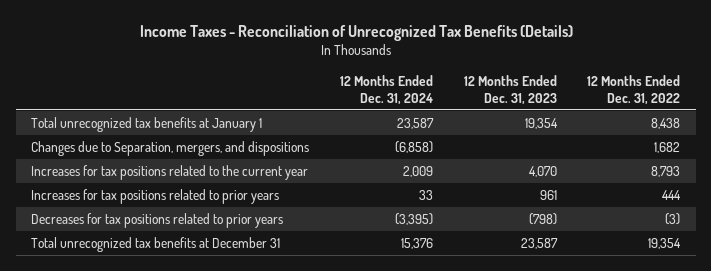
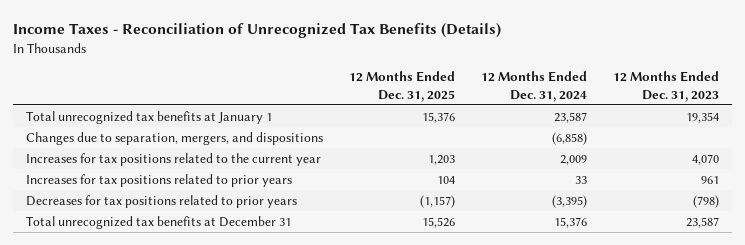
- | 12 Months Ended Dec. 31, 2024 | 12 Months Ended Dec. 31, 2023 | 12 Months Ended Dec. 31, 2022
+ | 12 Months Ended Dec. 31, 2025 | 12 Months Ended Dec. 31, 2024 | 12 Months Ended Dec. 31, 2023
- Changes due to Separation, mergers, and dispositions | (6,858) | | 1,682
+ Changes due to separation, mergers, and dispositions | | (6,858) |

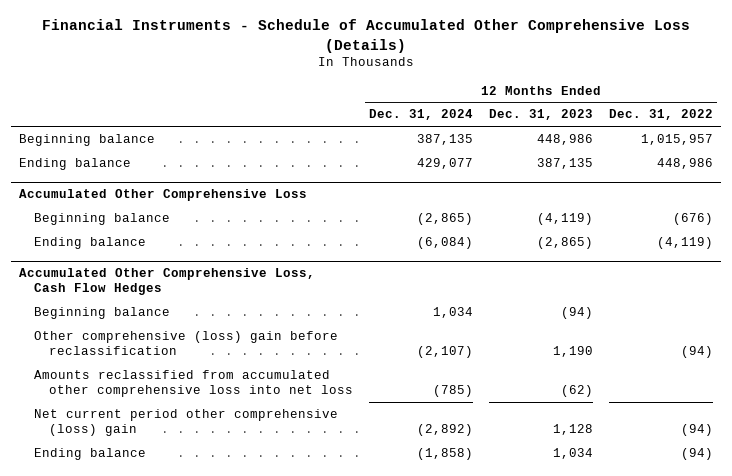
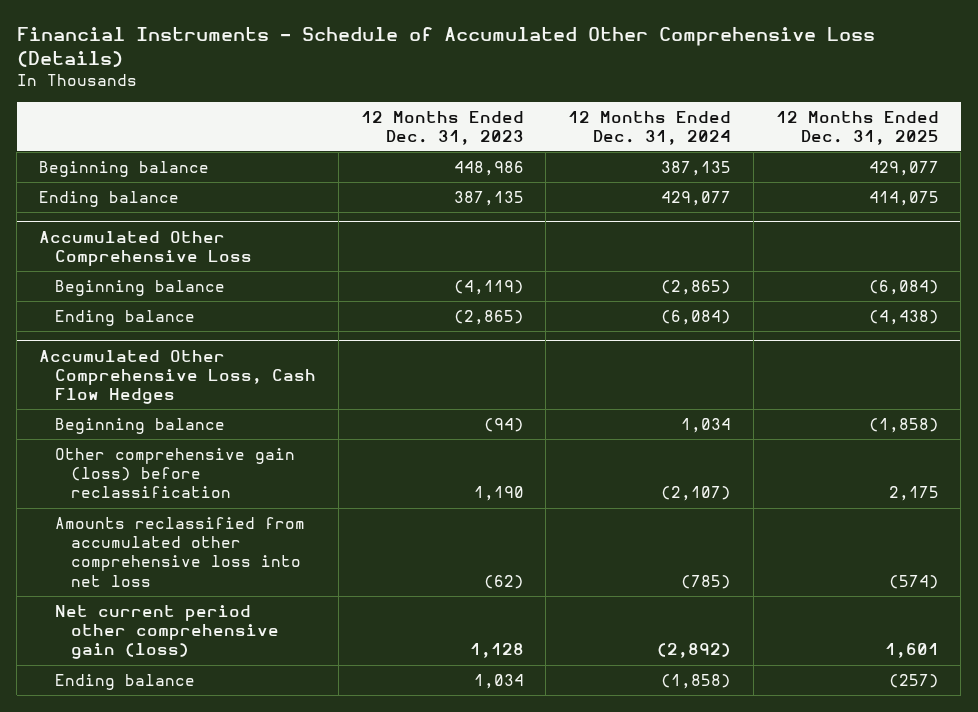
- | 12 Months Ended Dec. 31, 2024 | 12 Months Ended Dec. 31, 2023 | 12 Months Ended Dec. 31, 2022
+ | 12 Months Ended Dec. 31, 2023 | 12 Months Ended Dec. 31, 2024 | 12 Months Ended Dec. 31, 2025
@ Accumulated Other Comprehensive Loss, Cash Flow Hedges
- Other comprehensive (loss) gain before reclassification | (2,107) | 1,190 | (94)
+ Other comprehensive gain (loss) before reclassification | 1,190 | (2,107) | 2,175
- Net current period other comprehensive (loss) gain | (2,892) | 1,128 | (94)
+ Net current period other comprehensive gain (loss) | 1,128 | (2,892) | 1,601

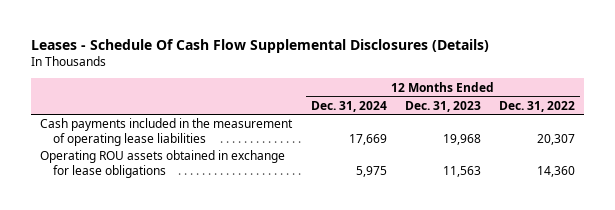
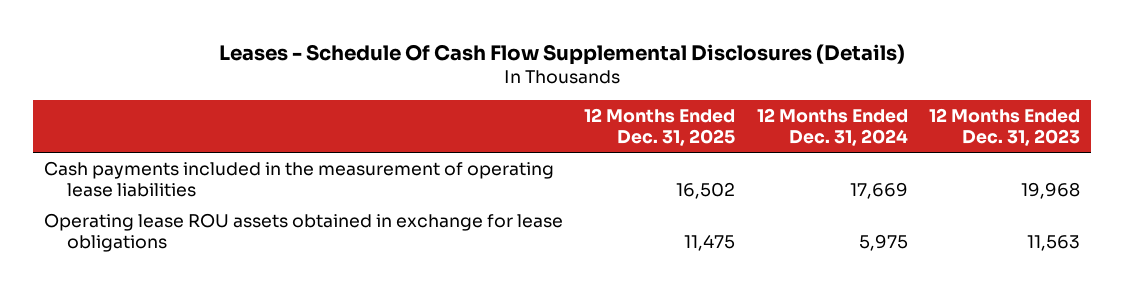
- | 12 Months Ended Dec. 31, 2024 | 12 Months Ended Dec. 31, 2023 | 12 Months Ended Dec. 31, 2022
+ | 12 Months Ended Dec. 31, 2025 | 12 Months Ended Dec. 31, 2024 | 12 Months Ended Dec. 31, 2023
- Operating ROU assets obtained in exchange for lease obligations | 5,975 | 11,563 | 14,360
+ Operating lease ROU assets obtained in exchange for lease obligations | 11,475 | 5,975 | 11,563

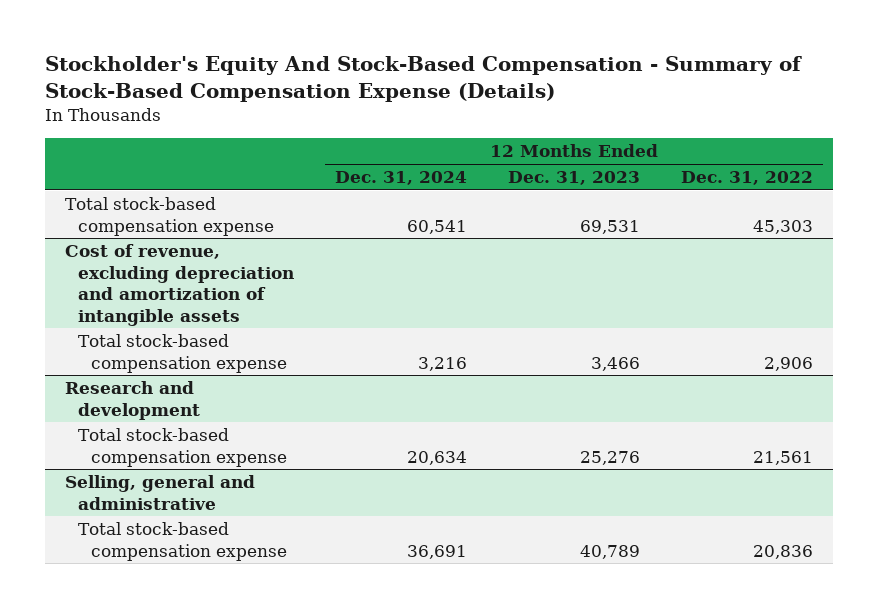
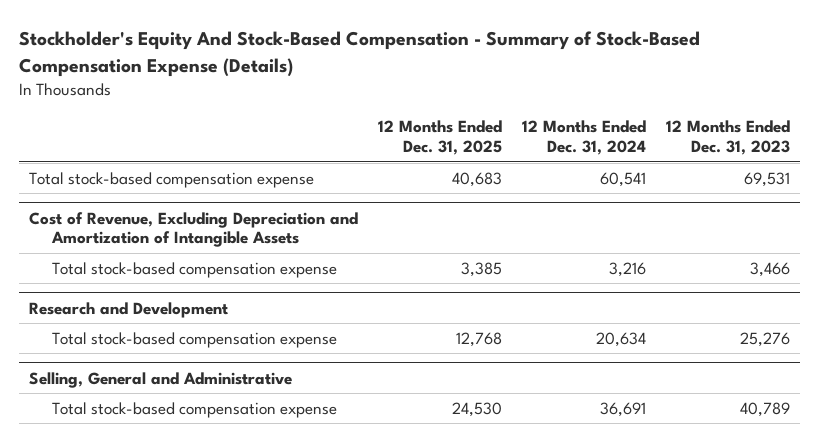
- | 12 Months Ended Dec. 31, 2024 | 12 Months Ended Dec. 31, 2023 | 12 Months Ended Dec. 31, 2022
+ | 12 Months Ended Dec. 31, 2025 | 12 Months Ended Dec. 31, 2024 | 12 Months Ended Dec. 31, 2023
- Cost of revenue, excluding depreciation and amortization of intangible assets
+ Cost of Revenue, Excluding Depreciation and Amortization of Intangible Assets
- Research and development
+ Research and Development
- Selling, general and administrative
+ Selling, General and Administrative

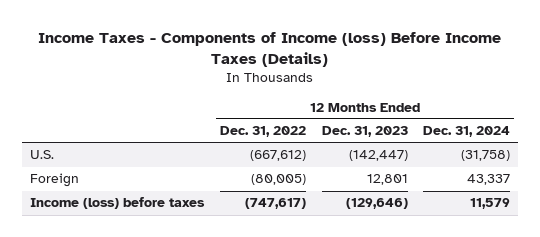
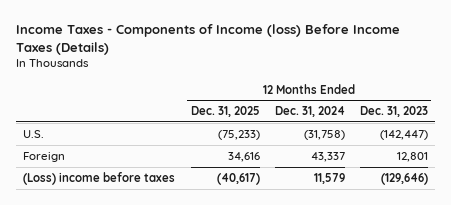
- | 12 Months Ended Dec. 31, 2022 | 12 Months Ended Dec. 31, 2023 | 12 Months Ended Dec. 31, 2024
+ | 12 Months Ended Dec. 31, 2025 | 12 Months Ended Dec. 31, 2024 | 12 Months Ended Dec. 31, 2023
- Income (loss) before taxes | (747,617) | (129,646) | 11,579
+ (Loss) income before taxes | (40,617) | 11,579 | (129,646)

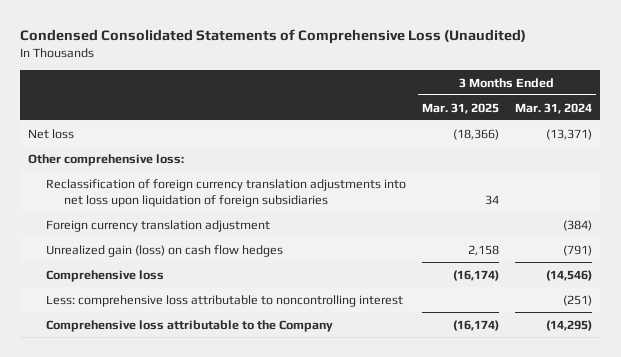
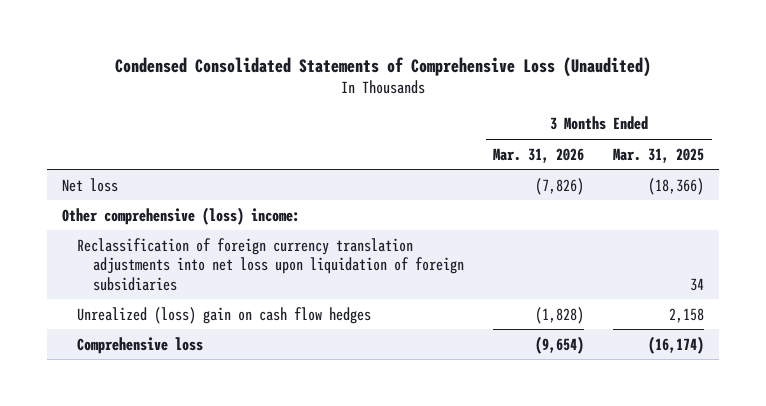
- | 3 Months Ended Mar. 31, 2025 | 3 Months Ended Mar. 31, 2024
+ | 3 Months Ended Mar. 31, 2026 | 3 Months Ended Mar. 31, 2025
- Other comprehensive loss:
+ Other comprehensive (loss) income:
- Foreign currency translation adjustment | | (384)
- Unrealized gain (loss) on cash flow hedges | 2,158 | (791)
+ Unrealized (loss) gain on cash flow hedges | (1,828) | 2,158
- Less: comprehensive loss attributable to noncontrolling interest | | (251)
- Comprehensive loss attributable to the Company | (16,174) | (14,295)

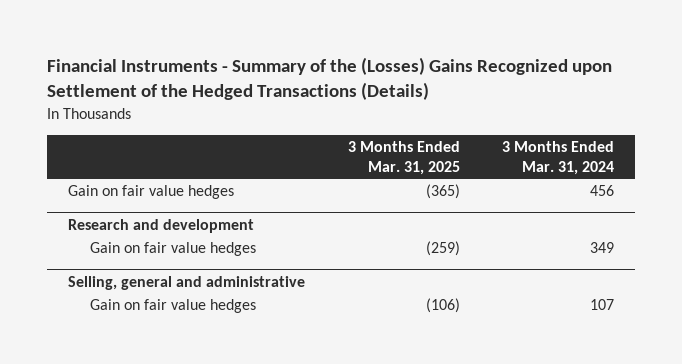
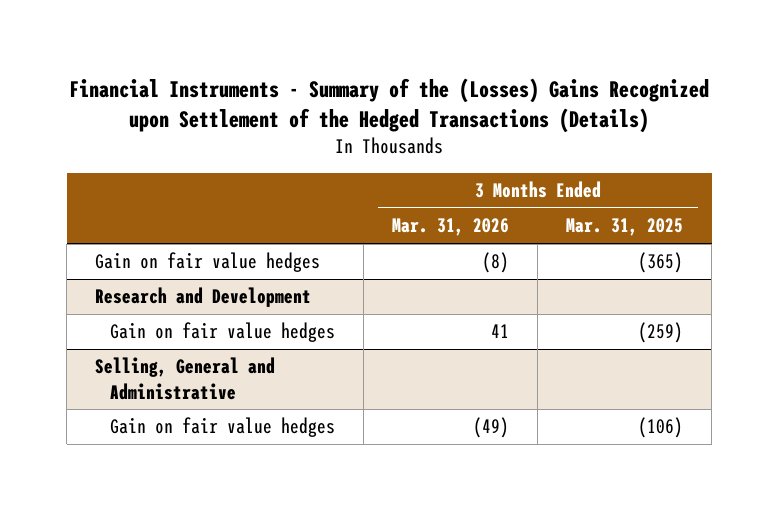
- | 3 Months Ended Mar. 31, 2025 | 3 Months Ended Mar. 31, 2024
+ | 3 Months Ended Mar. 31, 2026 | 3 Months Ended Mar. 31, 2025
- Research and development
+ Research and Development
- Selling, general and administrative
+ Selling, General and Administrative

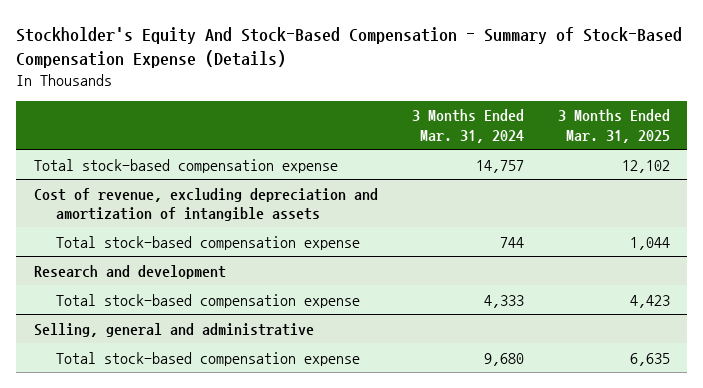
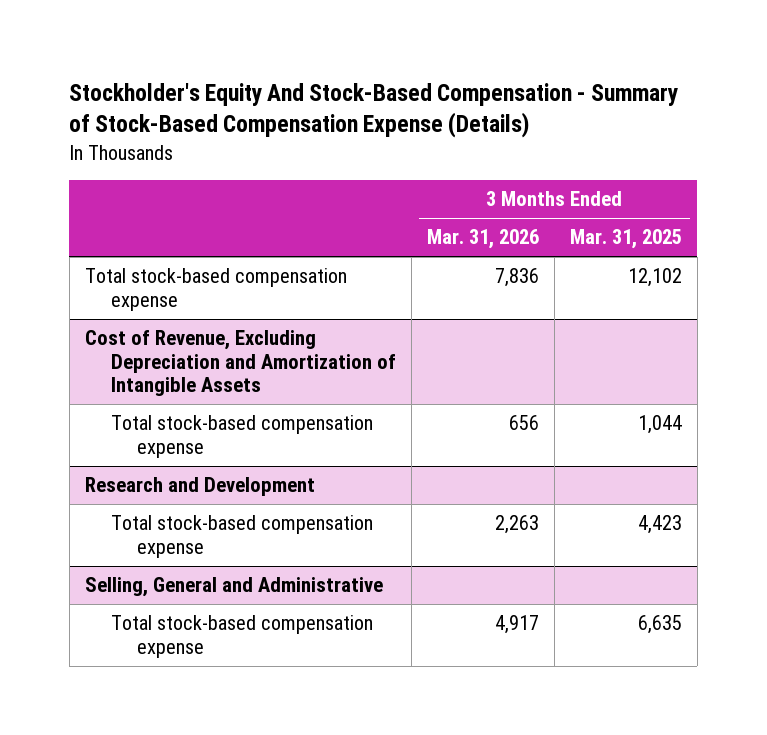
- | 3 Months Ended Mar. 31, 2024 | 3 Months Ended Mar. 31, 2025
+ | 3 Months Ended Mar. 31, 2026 | 3 Months Ended Mar. 31, 2025
- Cost of revenue, excluding depreciation and amortization of intangible assets
+ Cost of Revenue, Excluding Depreciation and Amortization of Intangible Assets
- Research and development
+ Research and Development
- Selling, general and administrative
+ Selling, General and Administrative

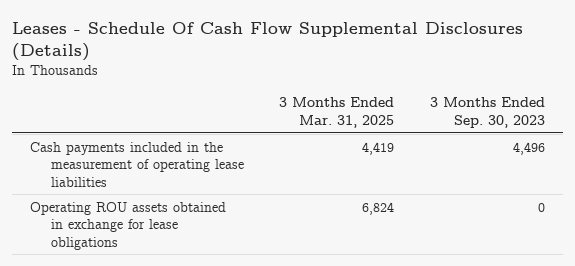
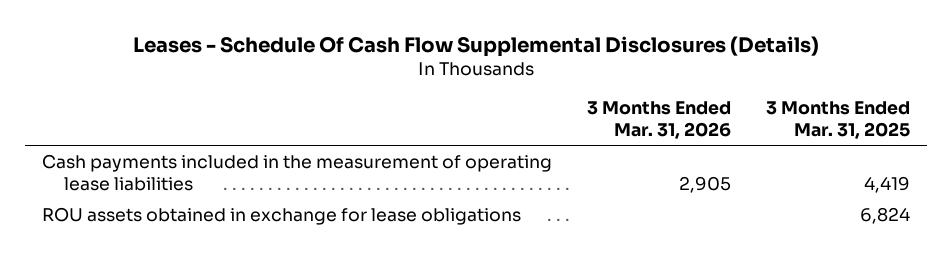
- | 3 Months Ended Mar. 31, 2025 | 3 Months Ended Sep. 30, 2023
+ | 3 Months Ended Mar. 31, 2026 | 3 Months Ended Mar. 31, 2025
- Operating ROU assets obtained in exchange for lease obligations | 6,824 | 0
+ ROU assets obtained in exchange for lease obligations | | 6,824

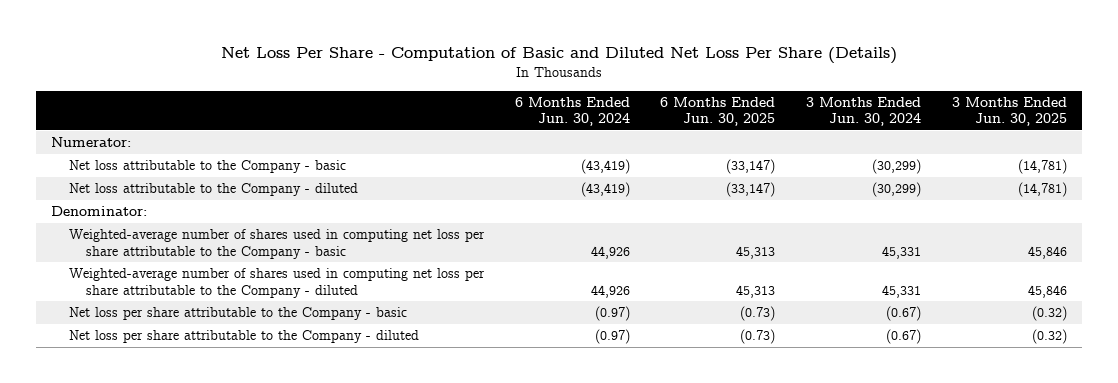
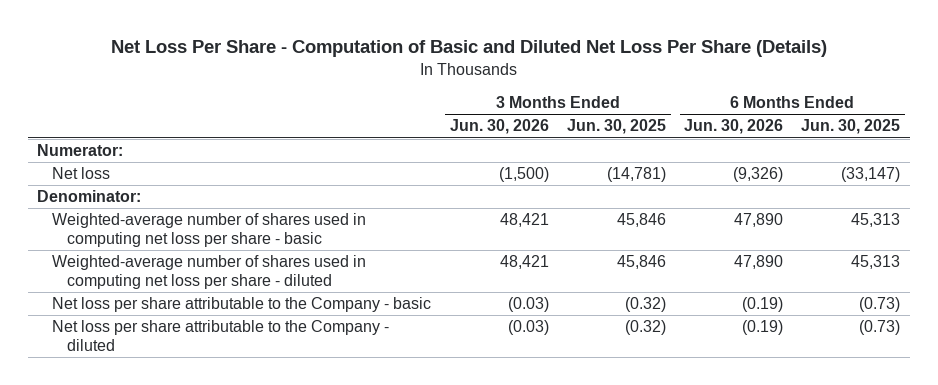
- | 6 Months Ended Jun. 30, 2024 | 6 Months Ended Jun. 30, 2025 | 3 Months Ended Jun. 30, 2024 | 3 Months Ended Jun. 30, 2025
+ | 3 Months Ended Jun. 30, 2026 | 3 Months Ended Jun. 30, 2025 | 6 Months Ended Jun. 30, 2026 | 6 Months Ended Jun. 30, 2025
- Net loss attributable to the Company - basic | (43,419) | (33,147) | (30,299) | (14,781)
- Net loss attributable to the Company - diluted | (43,419) | (33,147) | (30,299) | (14,781)
+ Net loss | (1,500) | (14,781) | (9,326) | (33,147)
- Weighted-average number of shares used in computing net loss per share attributable to the Company - basic | 44,926 | 45,313 | 45,331 | 45,846
- Weighted-average number of shares used in computing net loss per share attributable to the Company - diluted | 44,926 | 45,313 | 45,331 | 45,846
+ Weighted-average number of shares used in computing net loss per share - basic | 48,421 | 45,846 | 47,890 | 45,313
+ Weighted-average number of shares used in computing net loss per share - diluted | 48,421 | 45,846 | 47,890 | 45,313

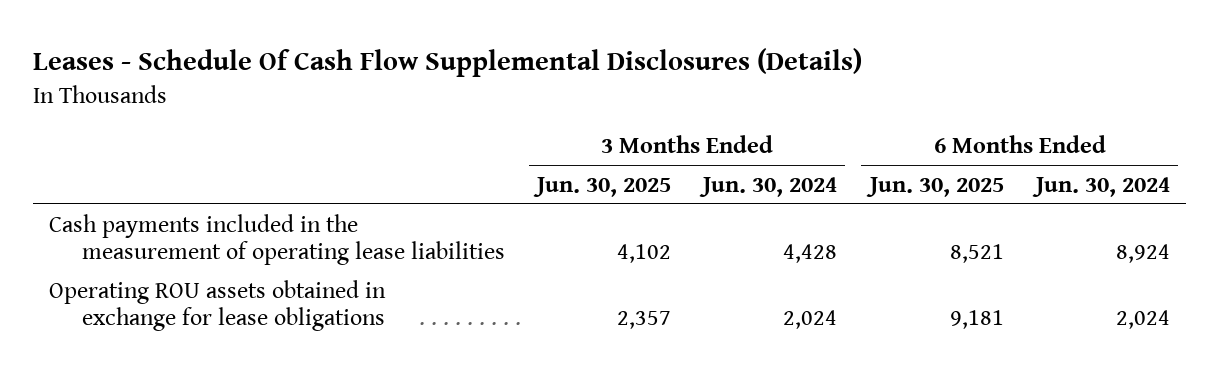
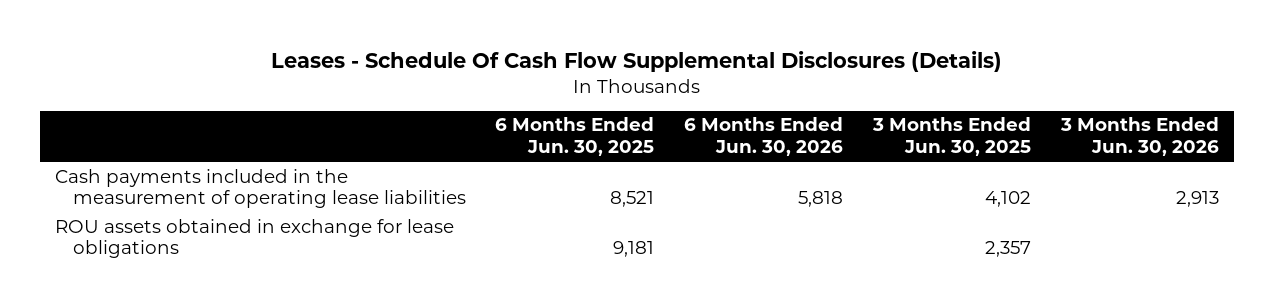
- | 3 Months Ended Jun. 30, 2025 | 3 Months Ended Jun. 30, 2024 | 6 Months Ended Jun. 30, 2025 | 6 Months Ended Jun. 30, 2024
+ | 6 Months Ended Jun. 30, 2025 | 6 Months Ended Jun. 30, 2026 | 3 Months Ended Jun. 30, 2025 | 3 Months Ended Jun. 30, 2026
- Operating ROU assets obtained in exchange for lease obligations | 2,357 | 2,024 | 9,181 | 2,024
+ ROU assets obtained in exchange for lease obligations | 9,181 | | 2,357 |

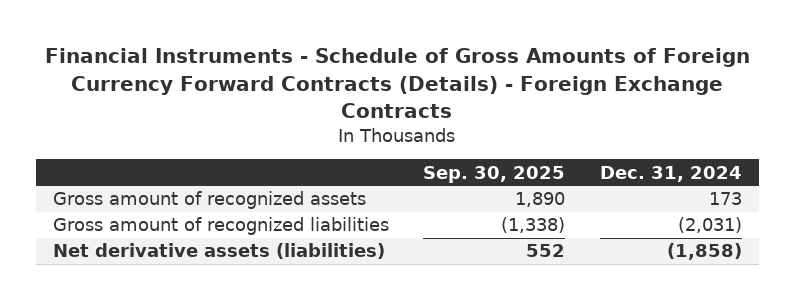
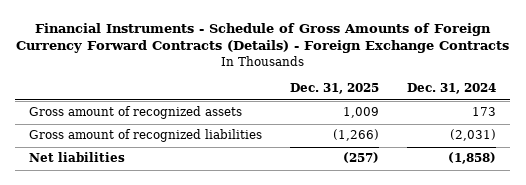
- | Sep. 30, 2025 | Dec. 31, 2024
+ | Dec. 31, 2025 | Dec. 31, 2024
- Net derivative assets (liabilities) | 552 | (1,858)
+ Net liabilities | (257) | (1,858)

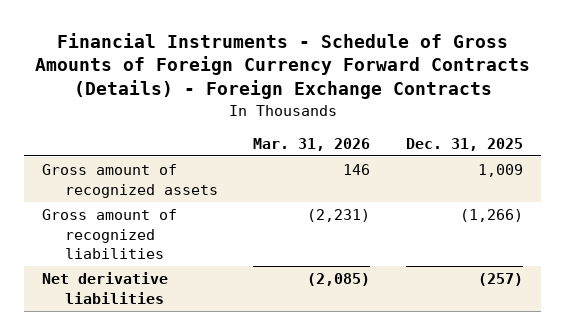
- | Dec. 31, 2025 | Dec. 31, 2024
+ | Mar. 31, 2026 | Dec. 31, 2025
- Net liabilities | (257) | (1,858)
+ Net derivative liabilities | (2,085) | (257)

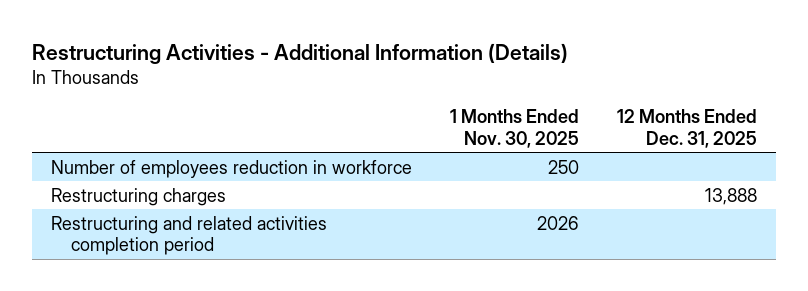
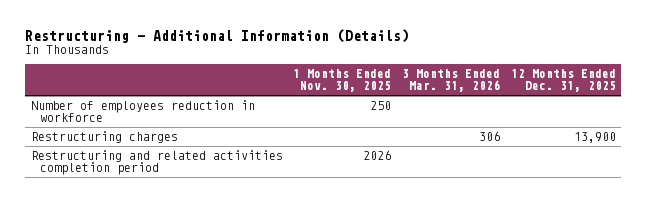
- Restructuring Activities - Additional Information (Details)
+ Restructuring - Additional Information (Details)
- | 1 Months Ended Nov. 30, 2025 | 12 Months Ended Dec. 31, 2025
+ | 1 Months Ended Nov. 30, 2025 | 3 Months Ended Mar. 31, 2026 | 12 Months Ended Dec. 31, 2025
- Restructuring charges | | 13,888
+ Restructuring charges | | 306 | 13,900

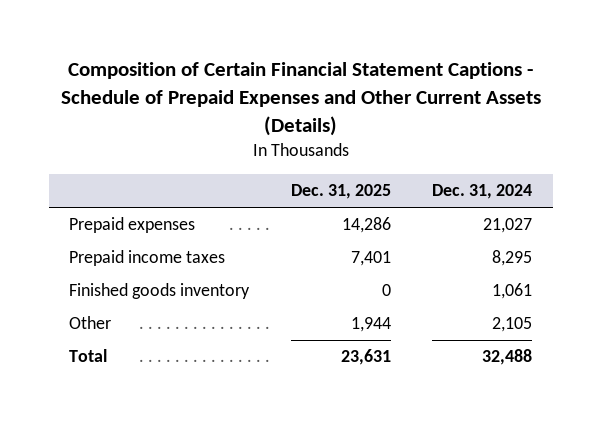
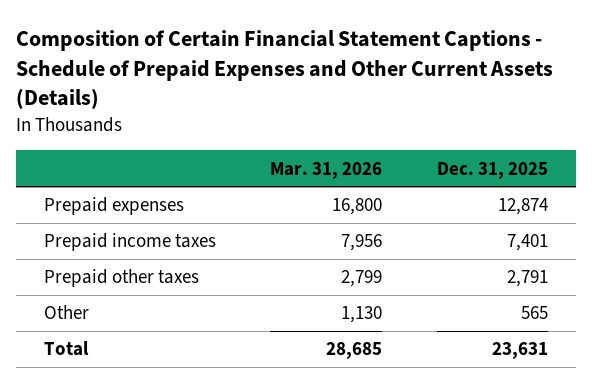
- | Dec. 31, 2025 | Dec. 31, 2024
+ | Mar. 31, 2026 | Dec. 31, 2025
- Prepaid expenses | 14,286 | 21,027
+ Prepaid expenses | 16,800 | 12,874
- Finished goods inventory | 0 | 1,061
- Other | 1,944 | 2,105
+ Prepaid other taxes | 2,799 | 2,791
+ Other | 1,130 | 565

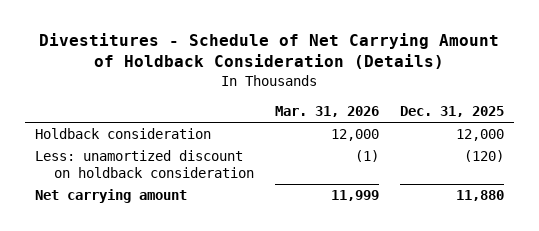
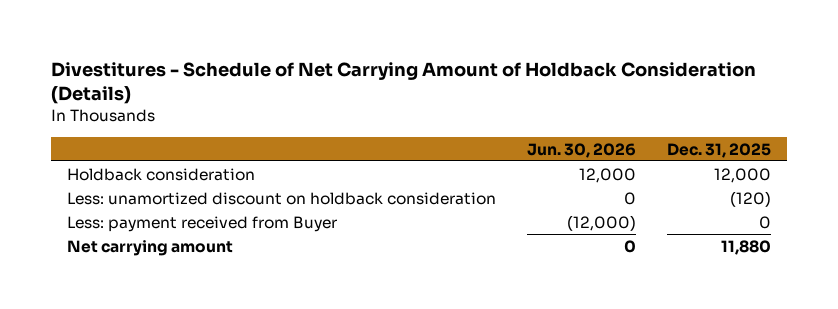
- | Mar. 31, 2026 | Dec. 31, 2025
+ | Jun. 30, 2026 | Dec. 31, 2025
+ Less: payment received from Buyer | (12,000) | 0

